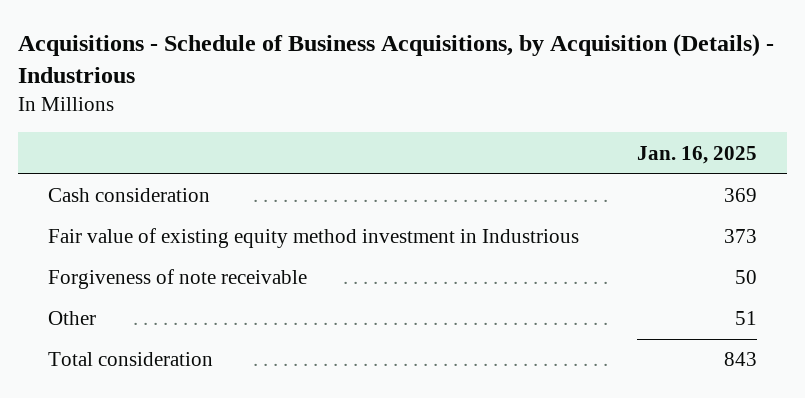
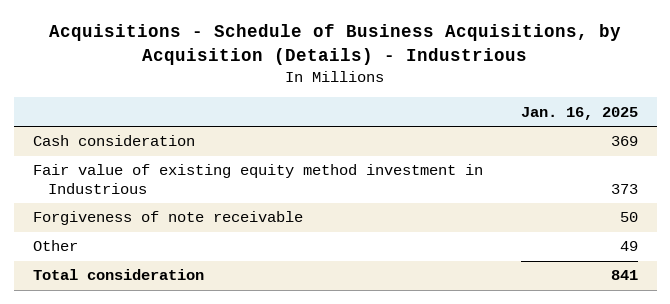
- Other | 51
- Total consideration | 843
+ Other | 49
+ Total consideration | 841

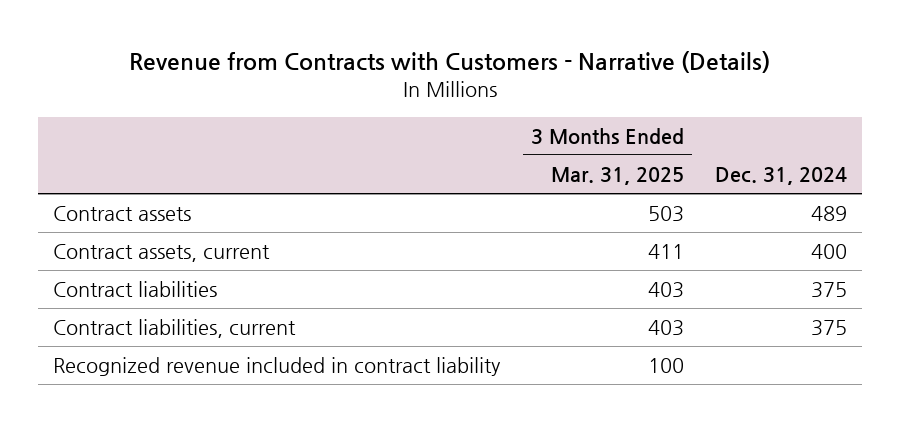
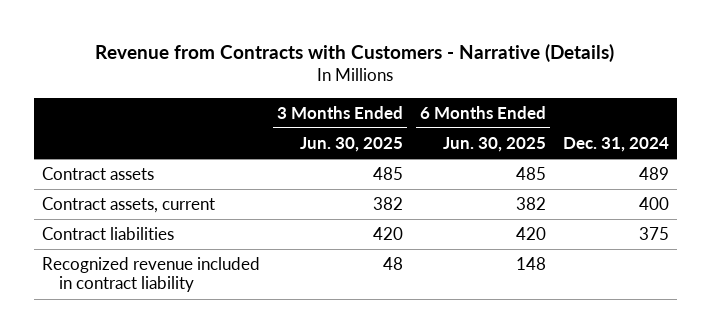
- | 3 Months Ended Mar. 31, 2025 | Dec. 31, 2024
+ | 3 Months Ended Jun. 30, 2025 | 6 Months Ended Jun. 30, 2025 | Dec. 31, 2024
- Contract liabilities, current | 403 | 375

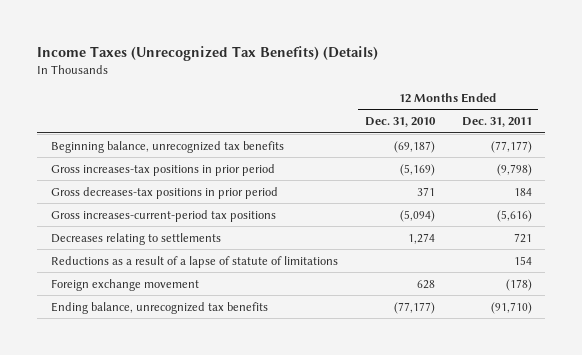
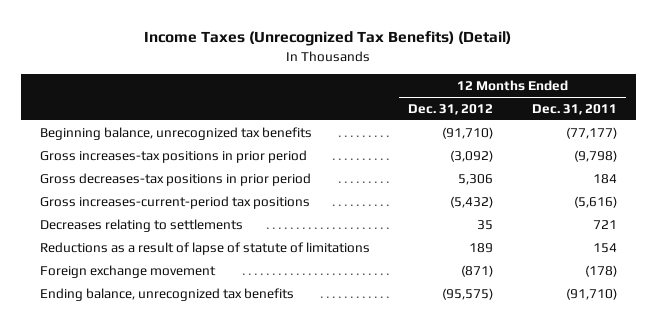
- Income Taxes (Unrecognized Tax Benefits) (Details)
+ Income Taxes (Unrecognized Tax Benefits) (Detail)
- | 12 Months Ended Dec. 31, 2010 | 12 Months Ended Dec. 31, 2011
+ | 12 Months Ended Dec. 31, 2012 | 12 Months Ended Dec. 31, 2011
- Reductions as a result of a lapse of statute of limitations | | 154
+ Reductions as a result of lapse of statute of limitations | 189 | 154

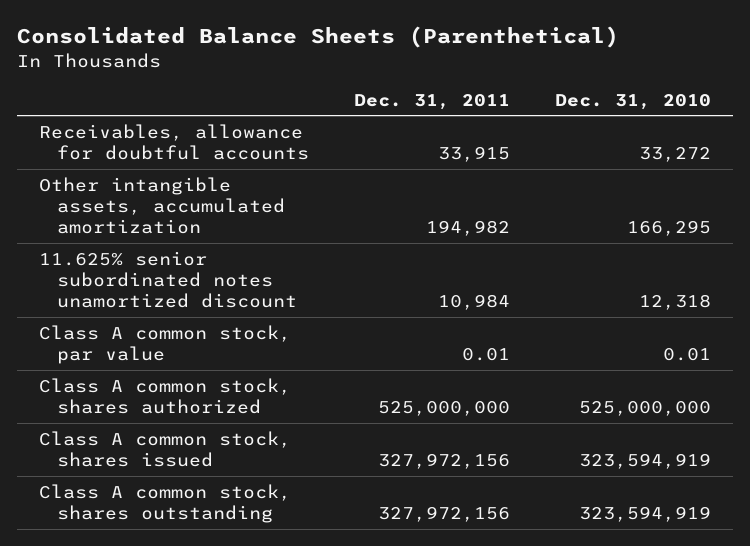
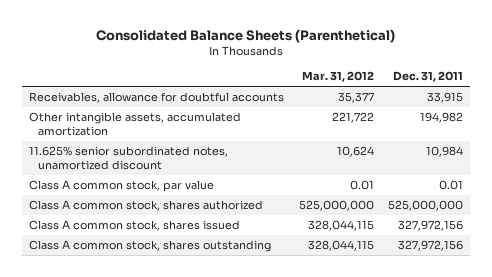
- | Dec. 31, 2011 | Dec. 31, 2010
+ | Mar. 31, 2012 | Dec. 31, 2011
- 11.625% senior subordinated notes unamortized discount | 10,984 | 12,318
+ 11.625% senior subordinated notes, unamortized discount | 10,624 | 10,984

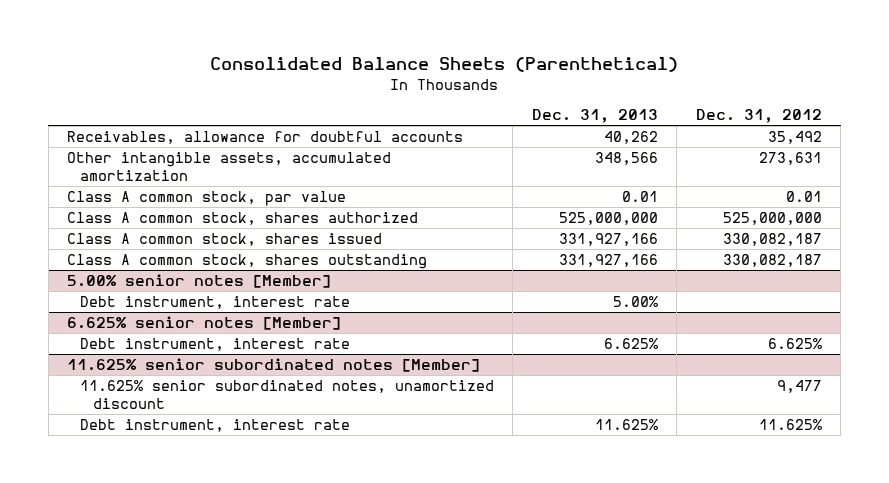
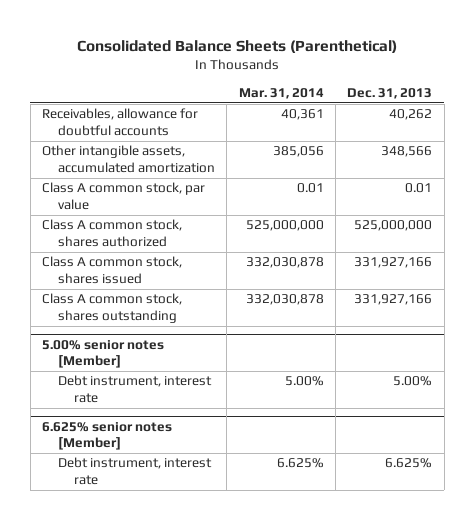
- | Dec. 31, 2013 | Dec. 31, 2012
+ | Mar. 31, 2014 | Dec. 31, 2013
- 11.625% senior subordinated notes [Member]
- 11.625% senior subordinated notes, unamortized discount | | 9,477
- Debt instrument, interest rate | 11.625% | 11.625%

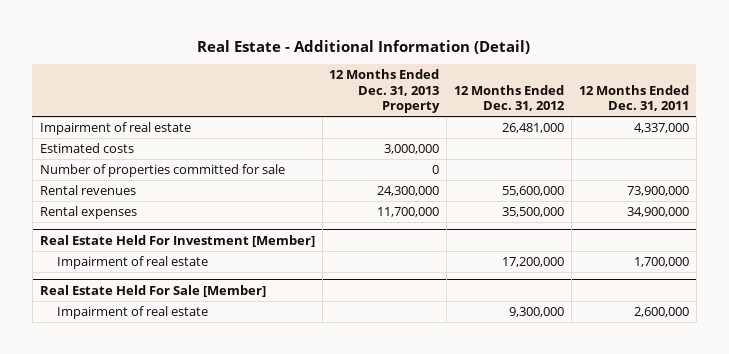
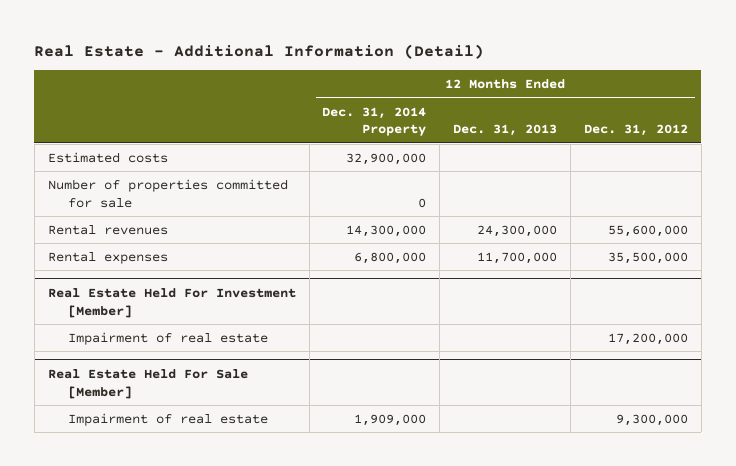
- | 12 Months Ended Dec. 31, 2013 Property | 12 Months Ended Dec. 31, 2012 | 12 Months Ended Dec. 31, 2011
+ | 12 Months Ended Dec. 31, 2014 Property | 12 Months Ended Dec. 31, 2013 | 12 Months Ended Dec. 31, 2012
- Impairment of real estate | | 26,481,000 | 4,337,000

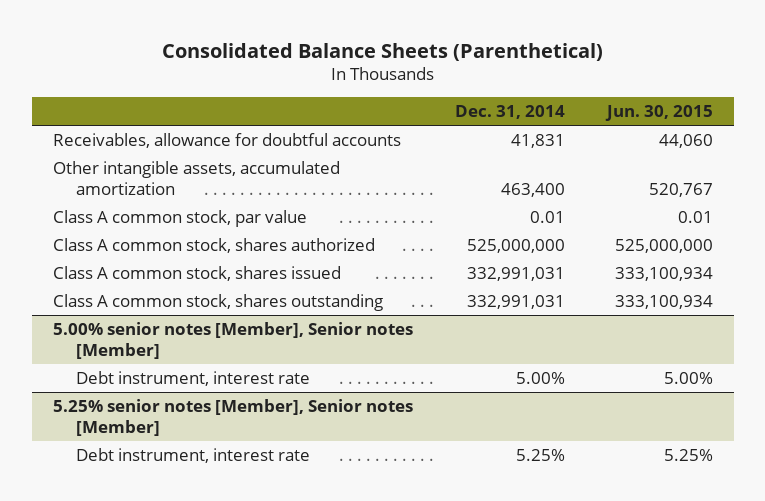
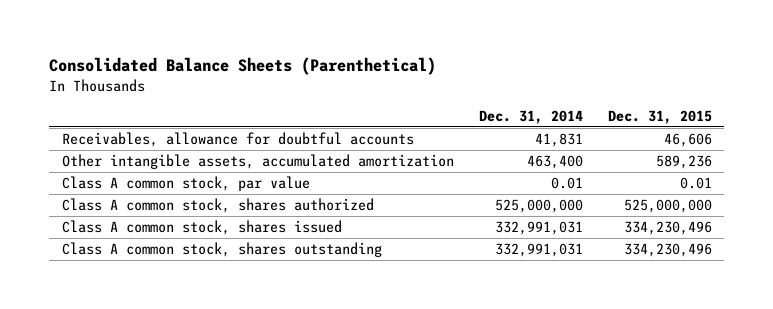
- | Dec. 31, 2014 | Jun. 30, 2015
+ | Dec. 31, 2014 | Dec. 31, 2015
- 5.00% senior notes [Member], Senior notes [Member]
- Debt instrument, interest rate | 5.00% | 5.00%
- 5.25% senior notes [Member], Senior notes [Member]
- Debt instrument, interest rate | 5.25% | 5.25%

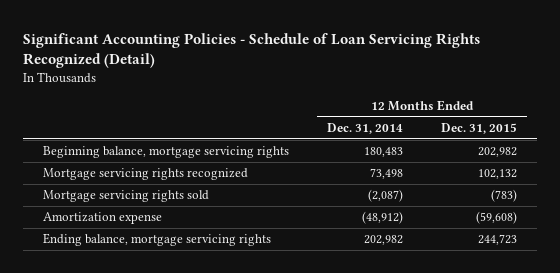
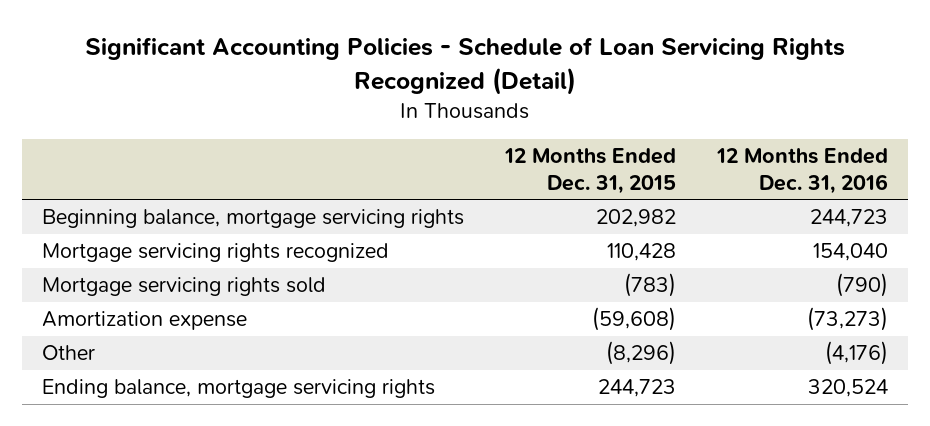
- | 12 Months Ended Dec. 31, 2014 | 12 Months Ended Dec. 31, 2015
+ | 12 Months Ended Dec. 31, 2015 | 12 Months Ended Dec. 31, 2016
- Mortgage servicing rights recognized | 73,498 | 102,132
+ Mortgage servicing rights recognized | 110,428 | 154,040
+ Other | (8,296) | (4,176)

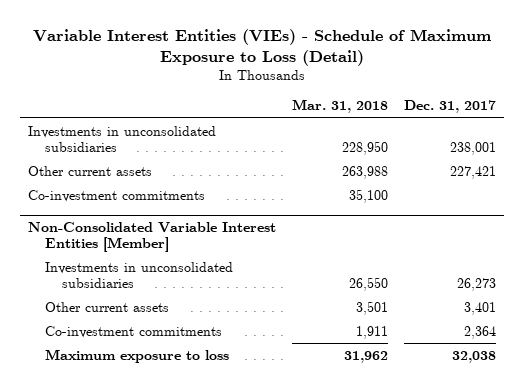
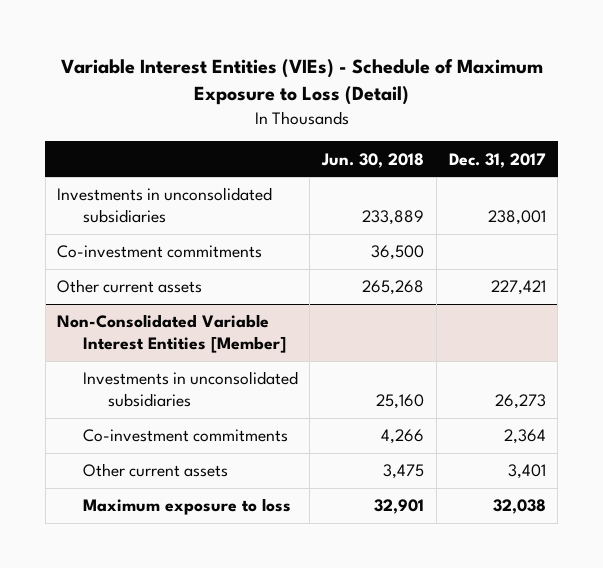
- | Mar. 31, 2018 | Dec. 31, 2017
+ | Jun. 30, 2018 | Dec. 31, 2017
moved down: Other current assets | 265,268 | 227,421
@ Non-Consolidated Variable Interest Entities [Member]
moved down: Other current assets | 3,475 | 3,401

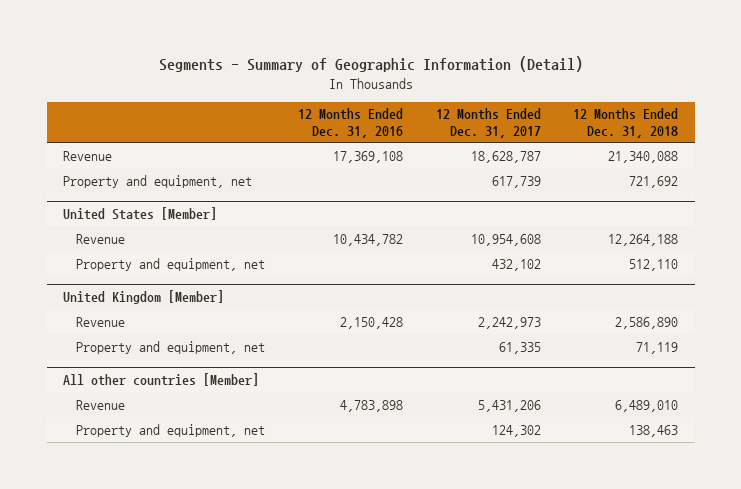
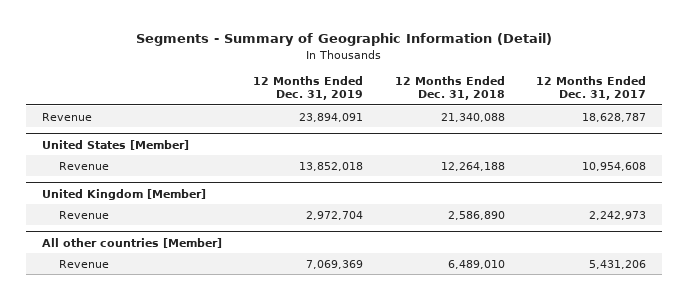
- | 12 Months Ended Dec. 31, 2016 | 12 Months Ended Dec. 31, 2017 | 12 Months Ended Dec. 31, 2018
+ | 12 Months Ended Dec. 31, 2019 | 12 Months Ended Dec. 31, 2018 | 12 Months Ended Dec. 31, 2017
- Property and equipment, net | | 617,739 | 721,692
@ United States [Member]
- Property and equipment, net | | 432,102 | 512,110
@ United Kingdom [Member]
- Property and equipment, net | | 61,335 | 71,119
@ All other countries [Member]
- Property and equipment, net | | 124,302 | 138,463

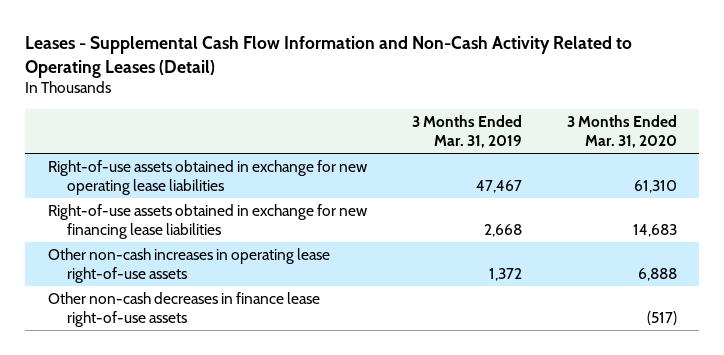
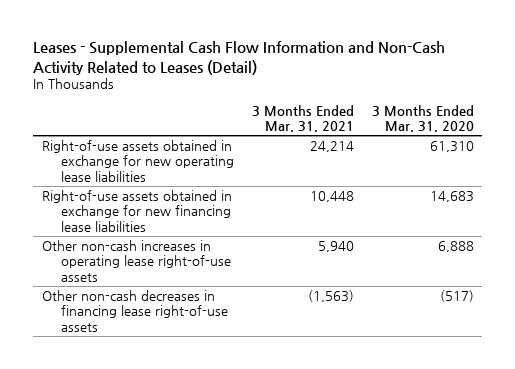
- Leases - Supplemental Cash Flow Information and Non-Cash Activity Related to Operating Leases (Detail)
+ Leases - Supplemental Cash Flow Information and Non-Cash Activity Related to Leases (Detail)
- | 3 Months Ended Mar. 31, 2019 | 3 Months Ended Mar. 31, 2020
+ | 3 Months Ended Mar. 31, 2021 | 3 Months Ended Mar. 31, 2020
- Other non-cash decreases in finance lease right-of-use assets | | (517)
+ Other non-cash decreases in financing lease right-of-use assets | (1,563) | (517)

